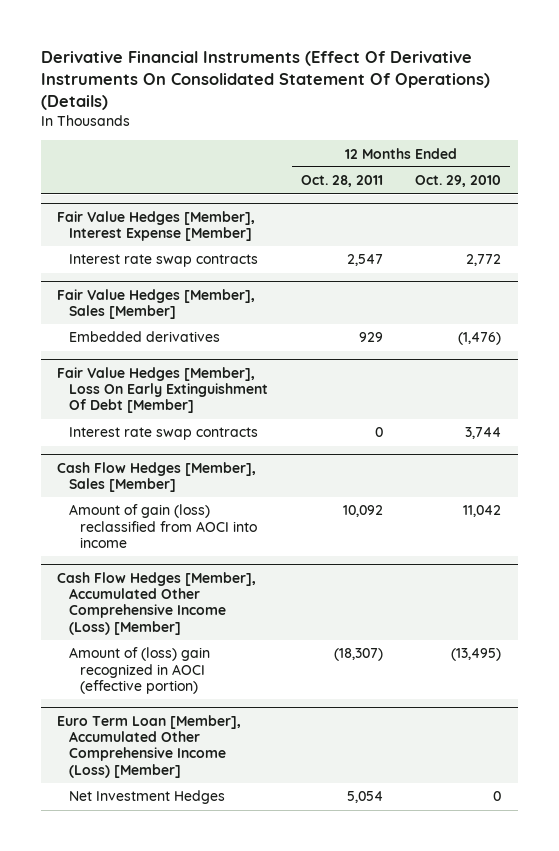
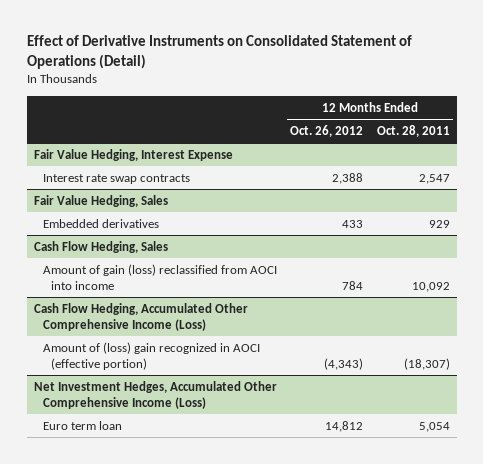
- Derivative Financial Instruments (Effect Of Derivative Instruments On Consolidated Statement Of Operations) (Details)
+ Effect of Derivative Instruments on Consolidated Statement of Operations (Detail)
- | 12 Months Ended Oct. 28, 2011 | 12 Months Ended Oct. 29, 2010
+ | 12 Months Ended Oct. 26, 2012 | 12 Months Ended Oct. 28, 2011
- Fair Value Hedges [Member], Interest Expense [Member]
+ Fair Value Hedging, Interest Expense
- Fair Value Hedges [Member], Sales [Member]
+ Fair Value Hedging, Sales
- Fair Value Hedges [Member], Loss On Early Extinguishment Of Debt [Member]
- Interest rate swap contracts | 0 | 3,744
- Cash Flow Hedges [Member], Sales [Member]
+ Cash Flow Hedging, Sales
- Cash Flow Hedges [Member], Accumulated Other Comprehensive Income (Loss) [Member]
+ Cash Flow Hedging, Accumulated Other Comprehensive Income (Loss)
- Euro Term Loan [Member], Accumulated Other Comprehensive Income (Loss) [Member]
- Net Investment Hedges | 5,054 | 0
+ Net Investment Hedges, Accumulated Other Comprehensive Income (Loss)
+ Euro term loan | 14,812 | 5,054

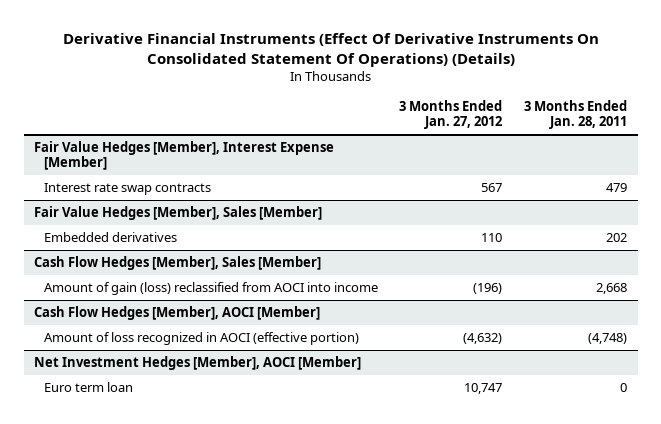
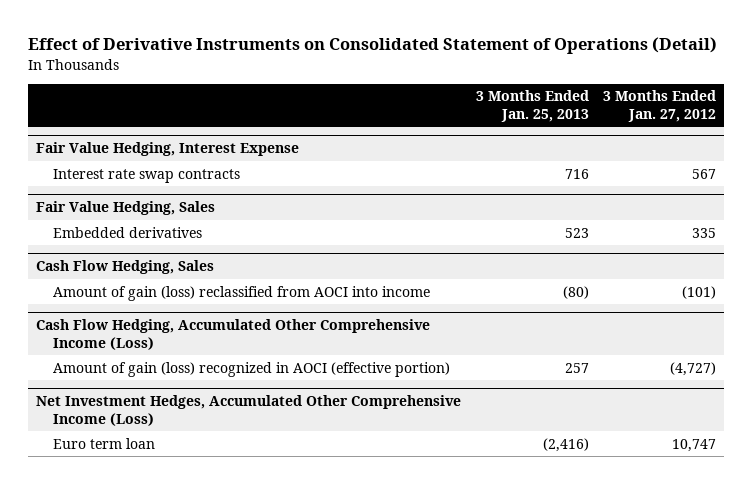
- Derivative Financial Instruments (Effect Of Derivative Instruments On Consolidated Statement Of Operations) (Details)
+ Effect of Derivative Instruments on Consolidated Statement of Operations (Detail)
- | 3 Months Ended Jan. 27, 2012 | 3 Months Ended Jan. 28, 2011
+ | 3 Months Ended Jan. 25, 2013 | 3 Months Ended Jan. 27, 2012
- Fair Value Hedges [Member], Interest Expense [Member]
+ Fair Value Hedging, Interest Expense
- Fair Value Hedges [Member], Sales [Member]
- Embedded derivatives | 110 | 202
- Cash Flow Hedges [Member], Sales [Member]
- Amount of gain (loss) reclassified from AOCI into income | (196) | 2,668
- Cash Flow Hedges [Member], AOCI [Member]
- Amount of loss recognized in AOCI (effective portion) | (4,632) | (4,748)
- Net Investment Hedges [Member], AOCI [Member]
+ Fair Value Hedging, Sales
+ Embedded derivatives | 523 | 335
+ Cash Flow Hedging, Sales
+ Amount of gain (loss) reclassified from AOCI into income | (80) | (101)
+ Cash Flow Hedging, Accumulated Other Comprehensive Income (Loss)
+ Amount of gain (loss) recognized in AOCI (effective portion) | 257 | (4,727)
+ Net Investment Hedges, Accumulated Other Comprehensive Income (Loss)

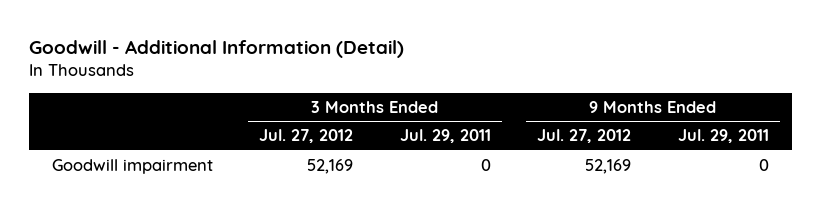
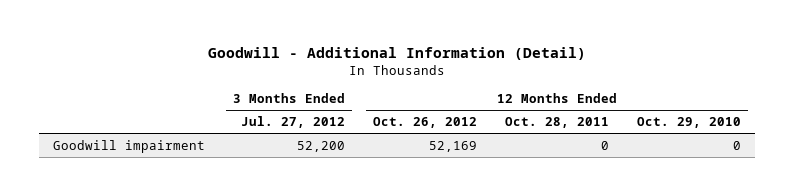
- | 3 Months Ended Jul. 27, 2012 | 3 Months Ended Jul. 29, 2011 | 9 Months Ended Jul. 27, 2012 | 9 Months Ended Jul. 29, 2011
+ | 3 Months Ended Jul. 27, 2012 | 12 Months Ended Oct. 26, 2012 | 12 Months Ended Oct. 28, 2011 | 12 Months Ended Oct. 29, 2010
- Goodwill impairment | 52,169 | 0 | 52,169 | 0
+ Goodwill impairment | 52,200 | 52,169 | 0 | 0

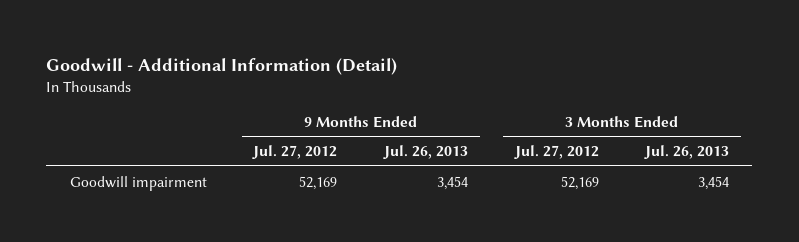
- | 3 Months Ended Jul. 27, 2012 | 12 Months Ended Oct. 26, 2012 | 12 Months Ended Oct. 28, 2011 | 12 Months Ended Oct. 29, 2010
+ | 9 Months Ended Jul. 27, 2012 | 9 Months Ended Jul. 26, 2013 | 3 Months Ended Jul. 27, 2012 | 3 Months Ended Jul. 26, 2013
- Goodwill impairment | 52,200 | 52,169 | 0 | 0
+ Goodwill impairment | 52,169 | 3,454 | 52,169 | 3,454

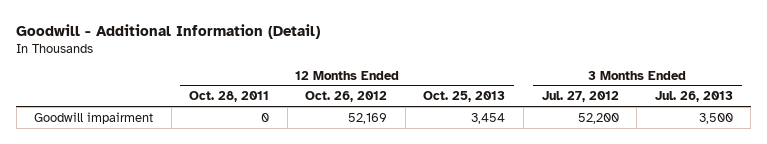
- | 9 Months Ended Jul. 27, 2012 | 9 Months Ended Jul. 26, 2013 | 3 Months Ended Jul. 27, 2012 | 3 Months Ended Jul. 26, 2013
+ | 12 Months Ended Oct. 28, 2011 | 12 Months Ended Oct. 26, 2012 | 12 Months Ended Oct. 25, 2013 | 3 Months Ended Jul. 27, 2012 | 3 Months Ended Jul. 26, 2013
- Goodwill impairment | 52,169 | 3,454 | 52,169 | 3,454
+ Goodwill impairment | 0 | 52,169 | 3,454 | 52,200 | 3,500

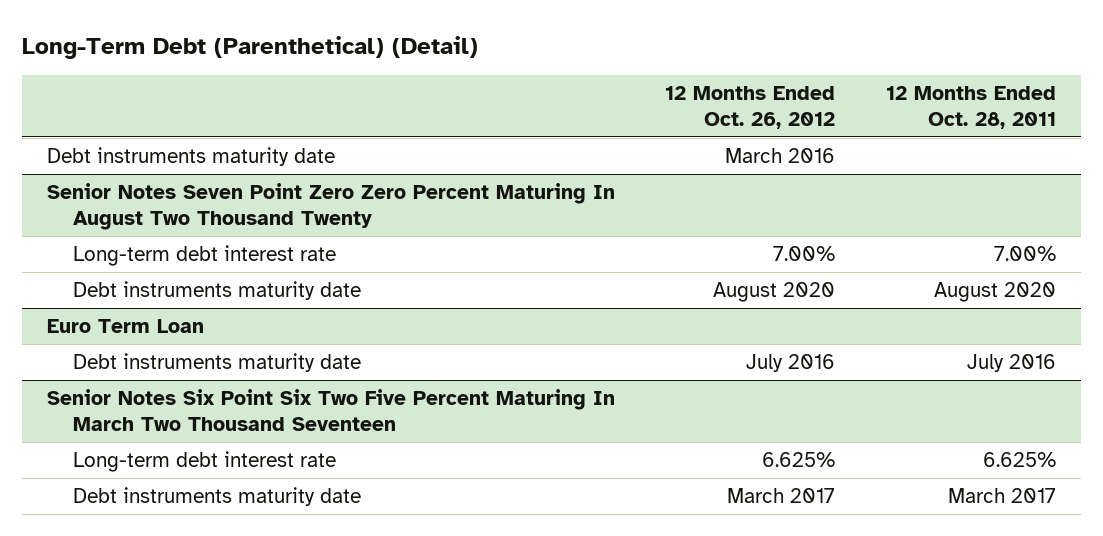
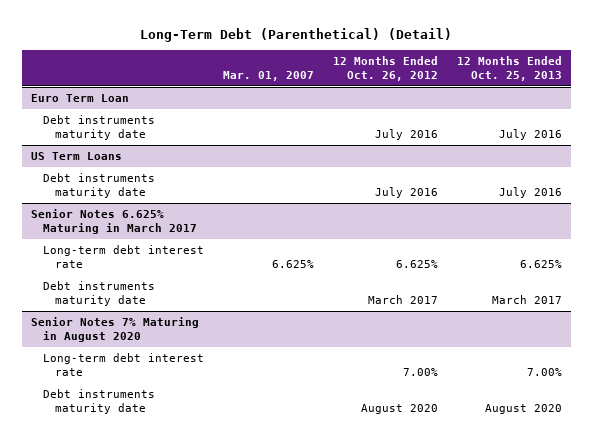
- | 12 Months Ended Oct. 26, 2012 | 12 Months Ended Oct. 28, 2011
+ | Mar. 01, 2007 | 12 Months Ended Oct. 26, 2012 | 12 Months Ended Oct. 25, 2013
- Debt instruments maturity date | March 2016 |
- Senior Notes Seven Point Zero Zero Percent Maturing In August Two Thousand Twenty
- Long-term debt interest rate | 7.00% | 7.00%
- Debt instruments maturity date | August 2020 | August 2020
- Senior Notes Six Point Six Two Five Percent Maturing In March Two Thousand Seventeen
+ US Term Loans
+ Debt instruments maturity date | | July 2016 | July 2016
+ Senior Notes 6.625% Maturing in March 2017
+ Senior Notes 7% Maturing in August 2020
+ Long-term debt interest rate | | 7.00% | 7.00%
+ Debt instruments maturity date | | August 2020 | August 2020

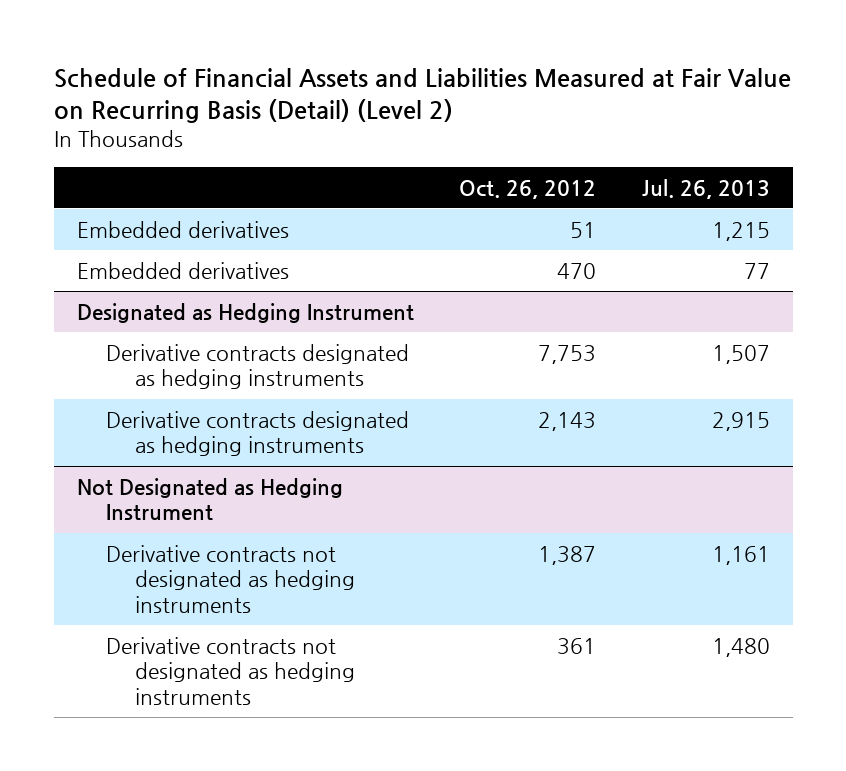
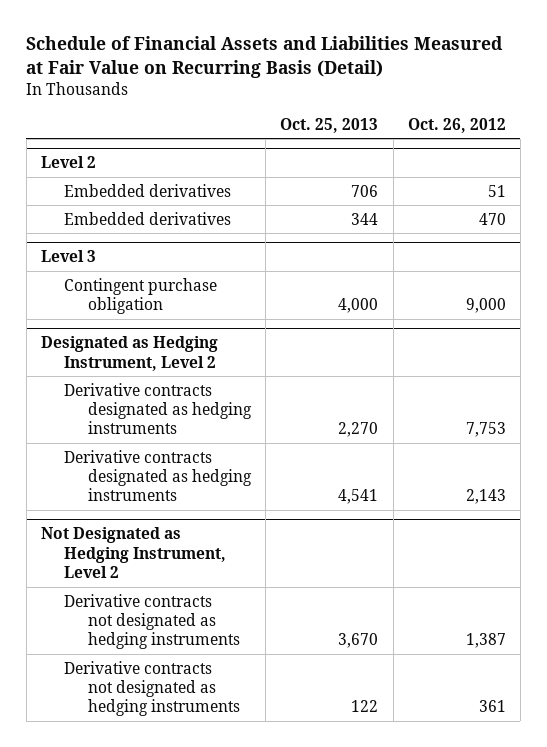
- Schedule of Financial Assets and Liabilities Measured at Fair Value on Recurring Basis (Detail) (Level 2)
+ Schedule of Financial Assets and Liabilities Measured at Fair Value on Recurring Basis (Detail)
- | Oct. 26, 2012 | Jul. 26, 2013
+ | Oct. 25, 2013 | Oct. 26, 2012
+ Level 2
- Designated as Hedging Instrument
+ Level 3
+ Contingent purchase obligation | 4,000 | 9,000
+ Designated as Hedging Instrument, Level 2
- Not Designated as Hedging Instrument
+ Not Designated as Hedging Instrument, Level 2

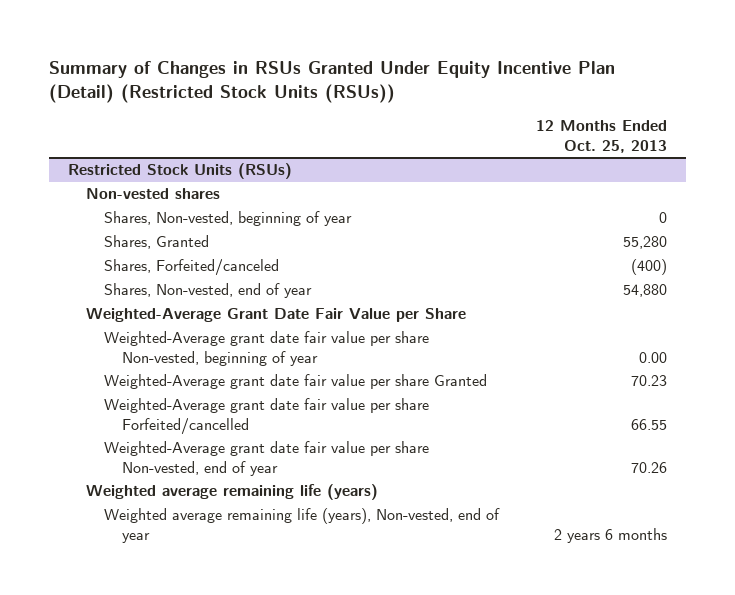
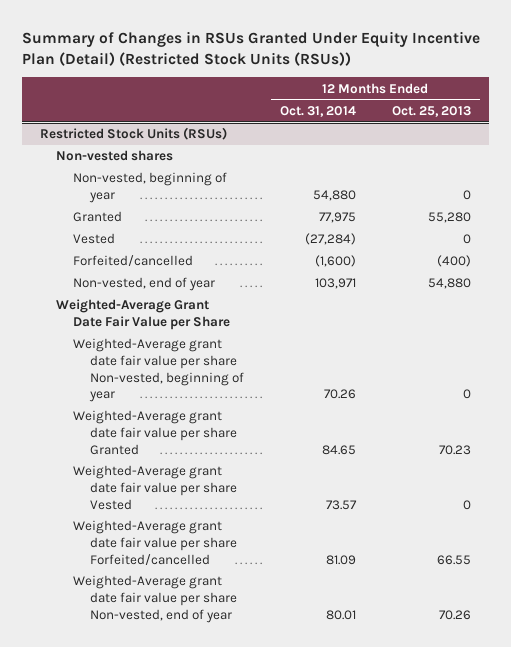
- | 12 Months Ended Oct. 25, 2013
+ | 12 Months Ended Oct. 31, 2014 | 12 Months Ended Oct. 25, 2013
@ Restricted Stock Units (RSUs)
- Shares, Non-vested, beginning of year | 0
- Shares, Granted | 55,280
- Shares, Forfeited/canceled | (400)
- Shares, Non-vested, end of year | 54,880
+ Non-vested, beginning of year | 54,880 | 0
+ Granted | 77,975 | 55,280
+ Vested | (27,284) | 0
+ Forfeited/cancelled | (1,600) | (400)
+ Non-vested, end of year | 103,971 | 54,880
- Weighted-Average grant date fair value per share Non-vested, beginning of year | 0.00
+ Weighted-Average grant date fair value per share Non-vested, beginning of year | 70.26 | 0
+ Weighted-Average grant date fair value per share Vested | 73.57 | 0
- Weighted average remaining life (years)
- Weighted average remaining life (years), Non-vested, end of year | 2 years 6 months

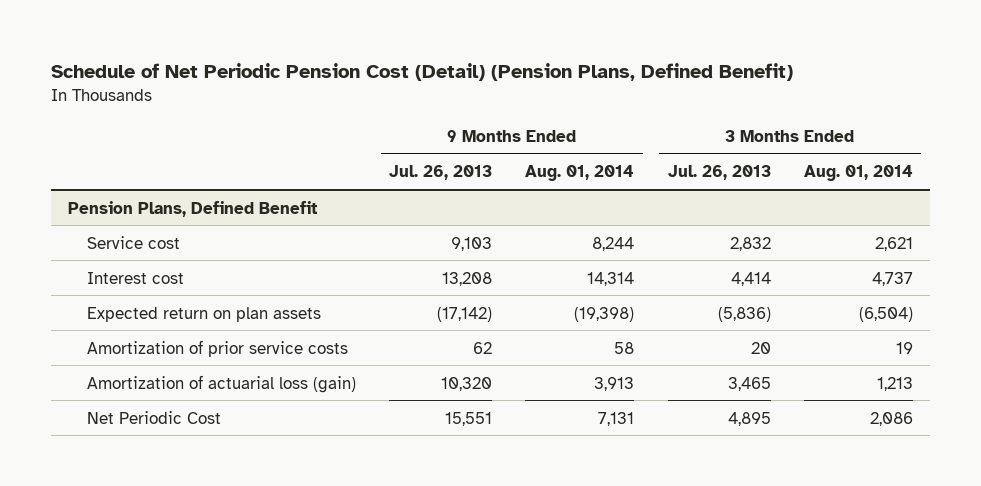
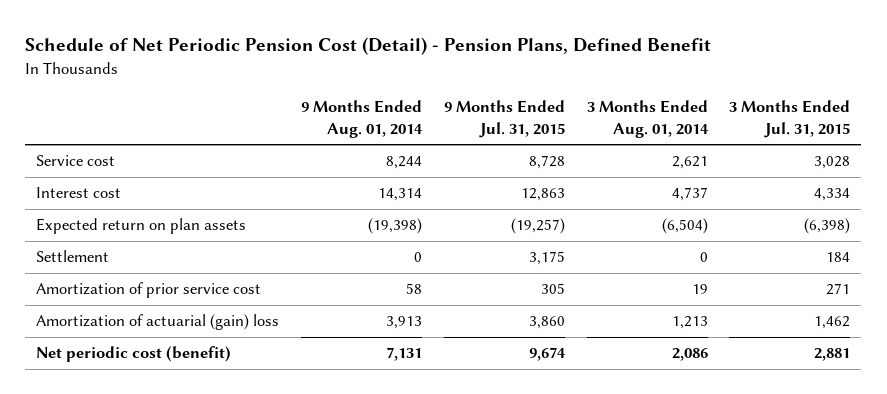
- Schedule of Net Periodic Pension Cost (Detail) (Pension Plans, Defined Benefit)
+ Schedule of Net Periodic Pension Cost (Detail) - Pension Plans, Defined Benefit
- | 9 Months Ended Jul. 26, 2013 | 9 Months Ended Aug. 01, 2014 | 3 Months Ended Jul. 26, 2013 | 3 Months Ended Aug. 01, 2014
+ | 9 Months Ended Aug. 01, 2014 | 9 Months Ended Jul. 31, 2015 | 3 Months Ended Aug. 01, 2014 | 3 Months Ended Jul. 31, 2015
- Pension Plans, Defined Benefit
- Amortization of prior service costs | 62 | 58 | 20 | 19
- Amortization of actuarial loss (gain) | 10,320 | 3,913 | 3,465 | 1,213
- Net Periodic Cost | 15,551 | 7,131 | 4,895 | 2,086
+ Settlement | 0 | 3,175 | 0 | 184
+ Amortization of prior service cost | 58 | 305 | 19 | 271
+ Amortization of actuarial (gain) loss | 3,913 | 3,860 | 1,213 | 1,462
+ Net periodic cost (benefit) | 7,131 | 9,674 | 2,086 | 2,881

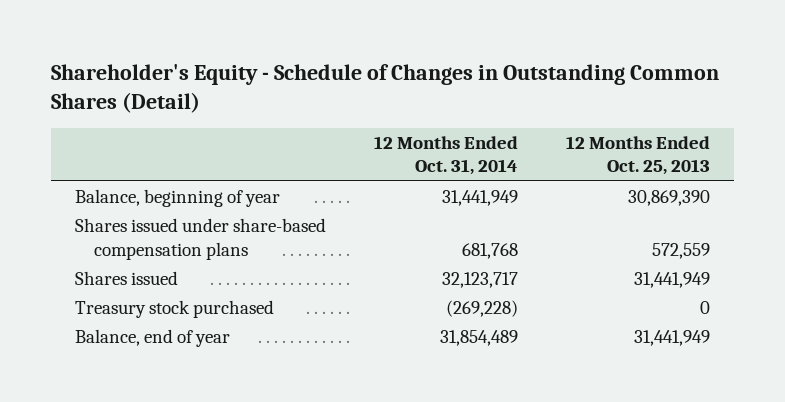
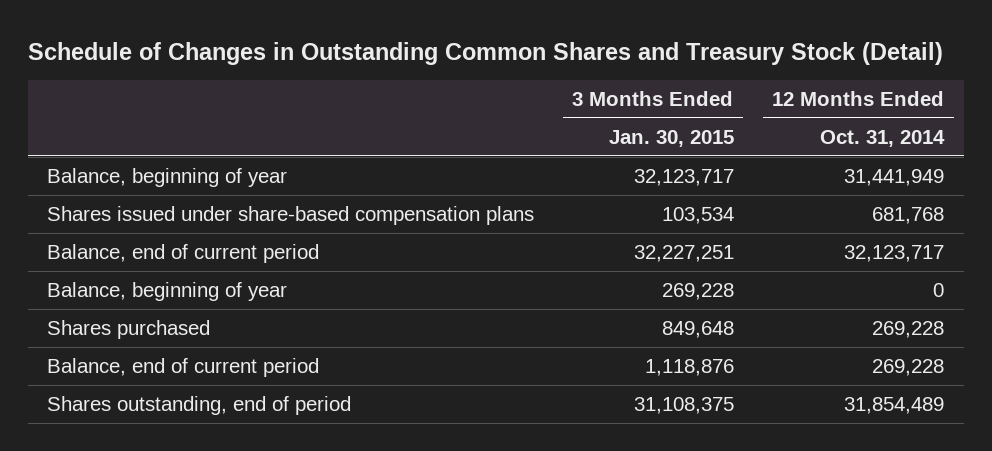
- Shareholder's Equity - Schedule of Changes in Outstanding Common Shares (Detail)
+ Schedule of Changes in Outstanding Common Shares and Treasury Stock (Detail)
- | 12 Months Ended Oct. 31, 2014 | 12 Months Ended Oct. 25, 2013
+ | 3 Months Ended Jan. 30, 2015 | 12 Months Ended Oct. 31, 2014
- Shares issued | 32,123,717 | 31,441,949
- Treasury stock purchased | (269,228) | 0
- Balance, end of year | 31,854,489 | 31,441,949
+ Balance, end of current period | 32,227,251 | 32,123,717
+ Balance, beginning of year | 269,228 | 0
+ Shares purchased | 849,648 | 269,228
+ Balance, end of current period | 1,118,876 | 269,228
+ Shares outstanding, end of period | 31,108,375 | 31,854,489

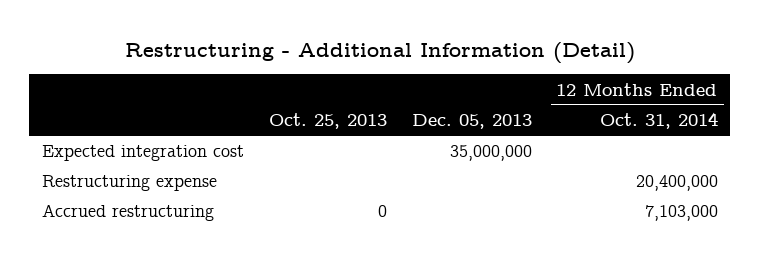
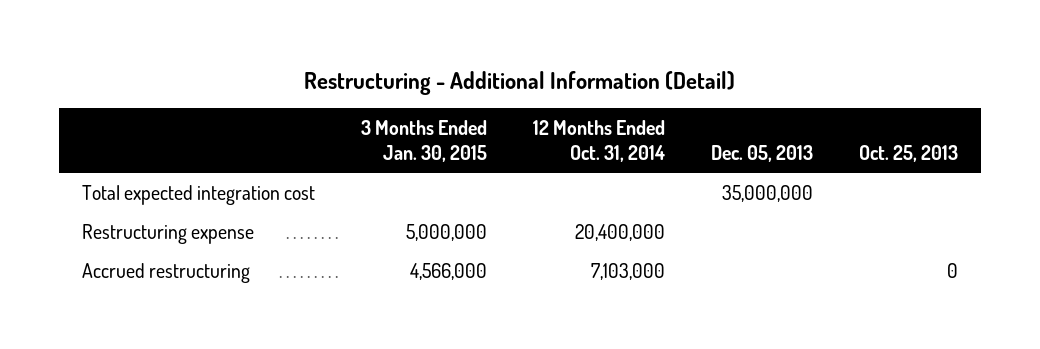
- | Oct. 25, 2013 | Dec. 05, 2013 | 12 Months Ended Oct. 31, 2014
+ | 3 Months Ended Jan. 30, 2015 | 12 Months Ended Oct. 31, 2014 | Dec. 05, 2013 | Oct. 25, 2013
- Expected integration cost | | 35,000,000 |
+ Total expected integration cost | | | 35,000,000 |

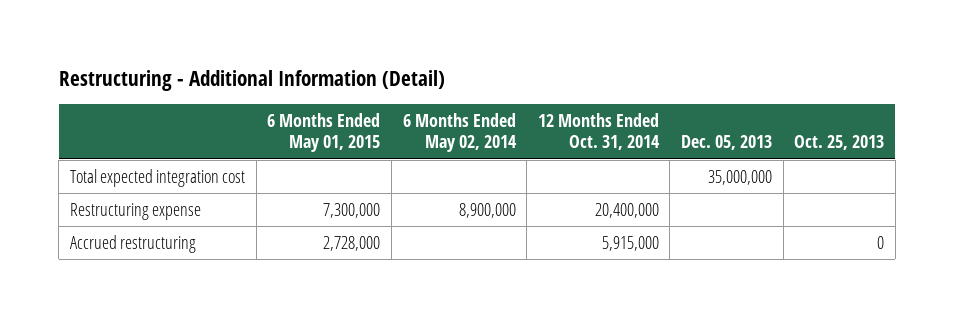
- | 3 Months Ended Jan. 30, 2015 | 12 Months Ended Oct. 31, 2014 | Dec. 05, 2013 | Oct. 25, 2013
+ | 6 Months Ended May 01, 2015 | 6 Months Ended May 02, 2014 | 12 Months Ended Oct. 31, 2014 | Dec. 05, 2013 | Oct. 25, 2013
- Accrued restructuring | 4,566,000 | 7,103,000 | | 0
+ Accrued restructuring | 2,728,000 | | 5,915,000 | | 0

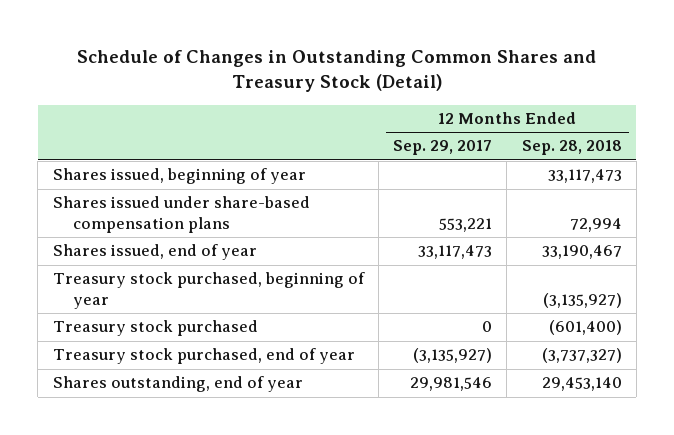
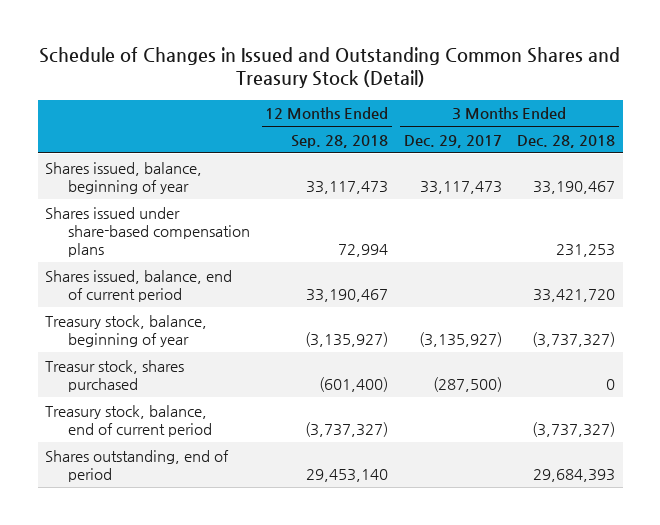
- Schedule of Changes in Outstanding Common Shares and Treasury Stock (Detail)
+ Schedule of Changes in Issued and Outstanding Common Shares and Treasury Stock (Detail)
- | 12 Months Ended Sep. 29, 2017 | 12 Months Ended Sep. 28, 2018
+ | 12 Months Ended Sep. 28, 2018 | 3 Months Ended Dec. 29, 2017 | 3 Months Ended Dec. 28, 2018
- Shares issued, beginning of year | | 33,117,473
+ Shares issued, balance, beginning of year | 33,117,473 | 33,117,473 | 33,190,467
- Shares issued, end of year | 33,117,473 | 33,190,467
- Treasury stock purchased, beginning of year | | (3,135,927)
- Treasury stock purchased | 0 | (601,400)
- Treasury stock purchased, end of year | (3,135,927) | (3,737,327)
- Shares outstanding, end of year | 29,981,546 | 29,453,140
+ Shares issued, balance, end of current period | 33,190,467 | | 33,421,720
+ Treasury stock, balance, beginning of year | (3,135,927) | (3,135,927) | (3,737,327)
+ Treasur stock, shares purchased | (601,400) | (287,500) | 0
+ Treasury stock, balance, end of current period | (3,737,327) | | (3,737,327)
+ Shares outstanding, end of period | 29,453,140 | | 29,684,393

